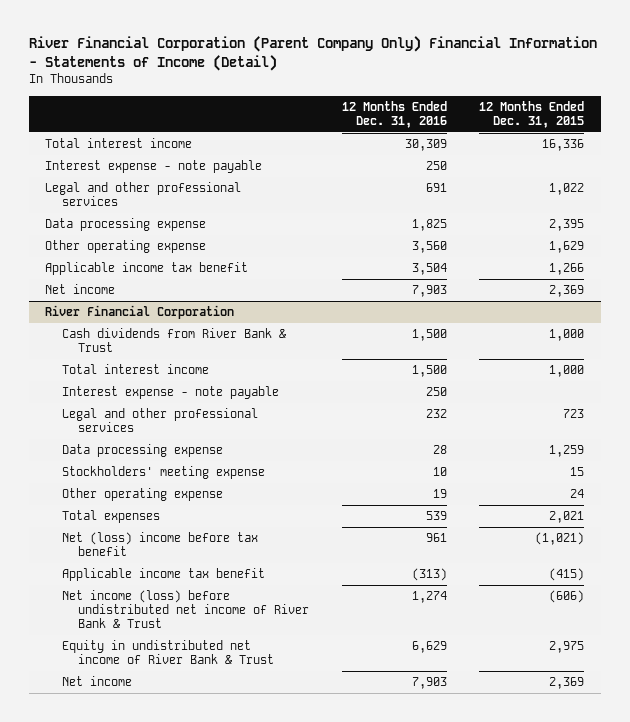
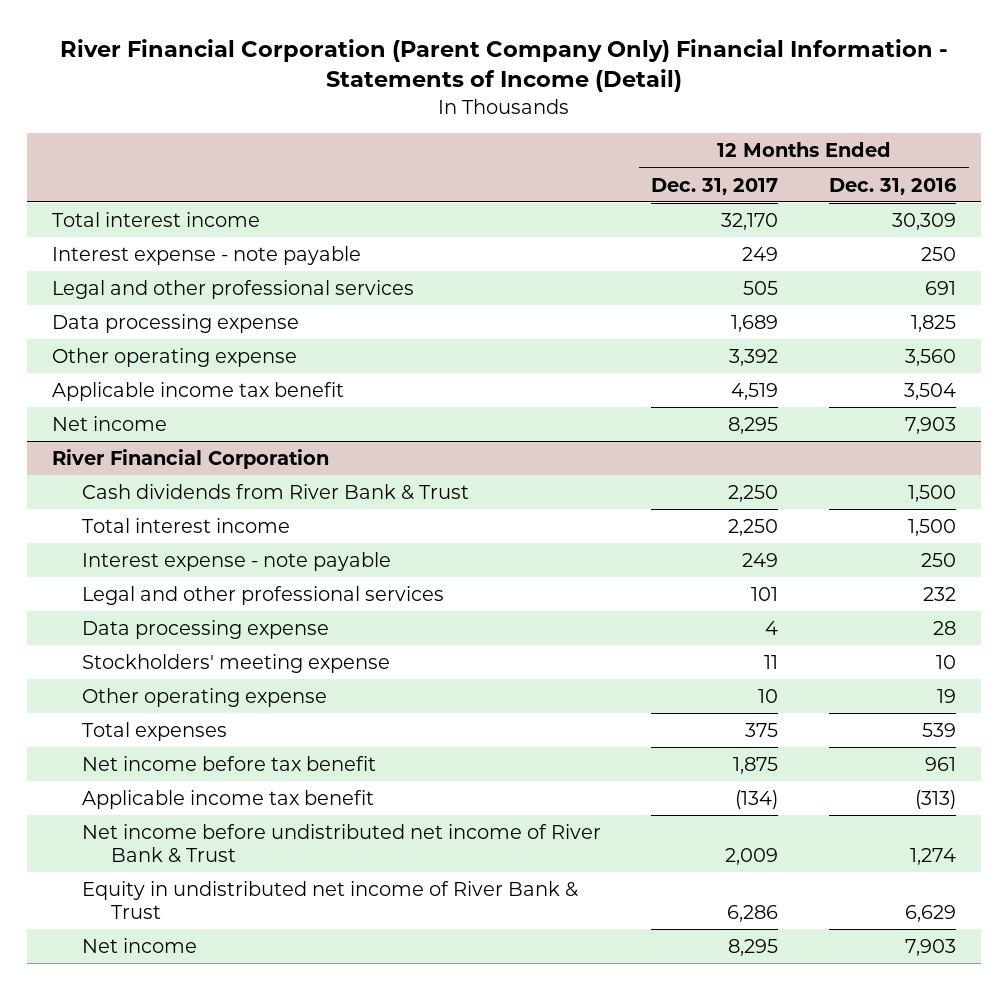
- | 12 Months Ended Dec. 31, 2016 | 12 Months Ended Dec. 31, 2015
+ | 12 Months Ended Dec. 31, 2017 | 12 Months Ended Dec. 31, 2016
@ River Financial Corporation
- Net (loss) income before tax benefit | 961 | (1,021)
+ Net income before tax benefit | 1,875 | 961
- Net income (loss) before undistributed net income of River Bank & Trust | 1,274 | (606)
+ Net income before undistributed net income of River Bank & Trust | 2,009 | 1,274

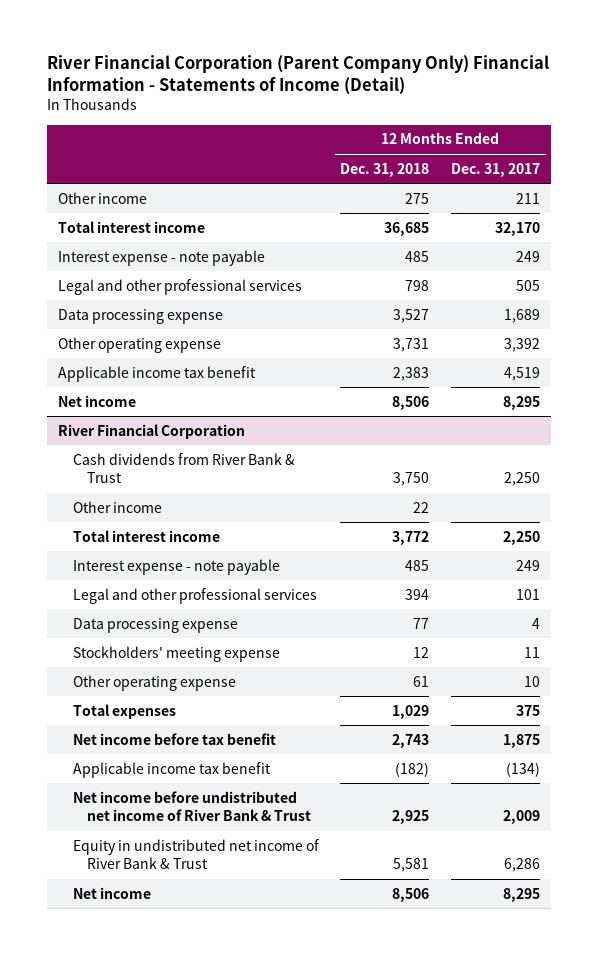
- | 12 Months Ended Dec. 31, 2017 | 12 Months Ended Dec. 31, 2016
+ | 12 Months Ended Dec. 31, 2018 | 12 Months Ended Dec. 31, 2017
+ Other income | 275 | 211
@ River Financial Corporation
+ Other income | 22 |

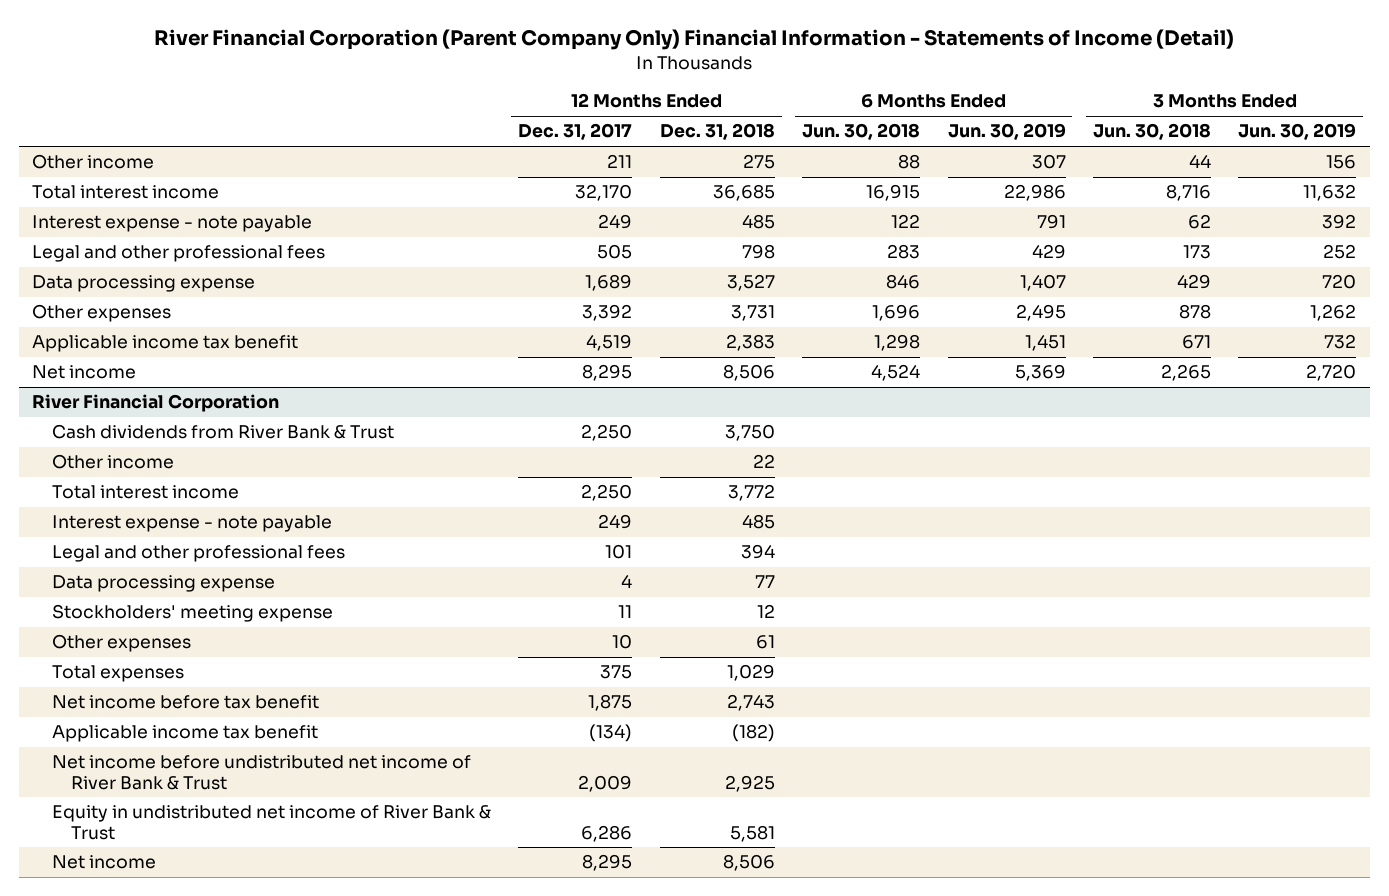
- | 12 Months Ended Dec. 31, 2018 | 12 Months Ended Dec. 31, 2017
+ | 12 Months Ended Dec. 31, 2017 | 12 Months Ended Dec. 31, 2018 | 6 Months Ended Jun. 30, 2018 | 6 Months Ended Jun. 30, 2019 | 3 Months Ended Jun. 30, 2018 | 3 Months Ended Jun. 30, 2019
- Legal and other professional services | 798 | 505
+ Legal and other professional fees | 505 | 798 | 283 | 429 | 173 | 252
- Other operating expense | 3,731 | 3,392
+ Other expenses | 3,392 | 3,731 | 1,696 | 2,495 | 878 | 1,262
@ River Financial Corporation
- Legal and other professional services | 394 | 101
+ Legal and other professional fees | 101 | 394 | | | |
- Other operating expense | 61 | 10
+ Other expenses | 10 | 61 | | | |

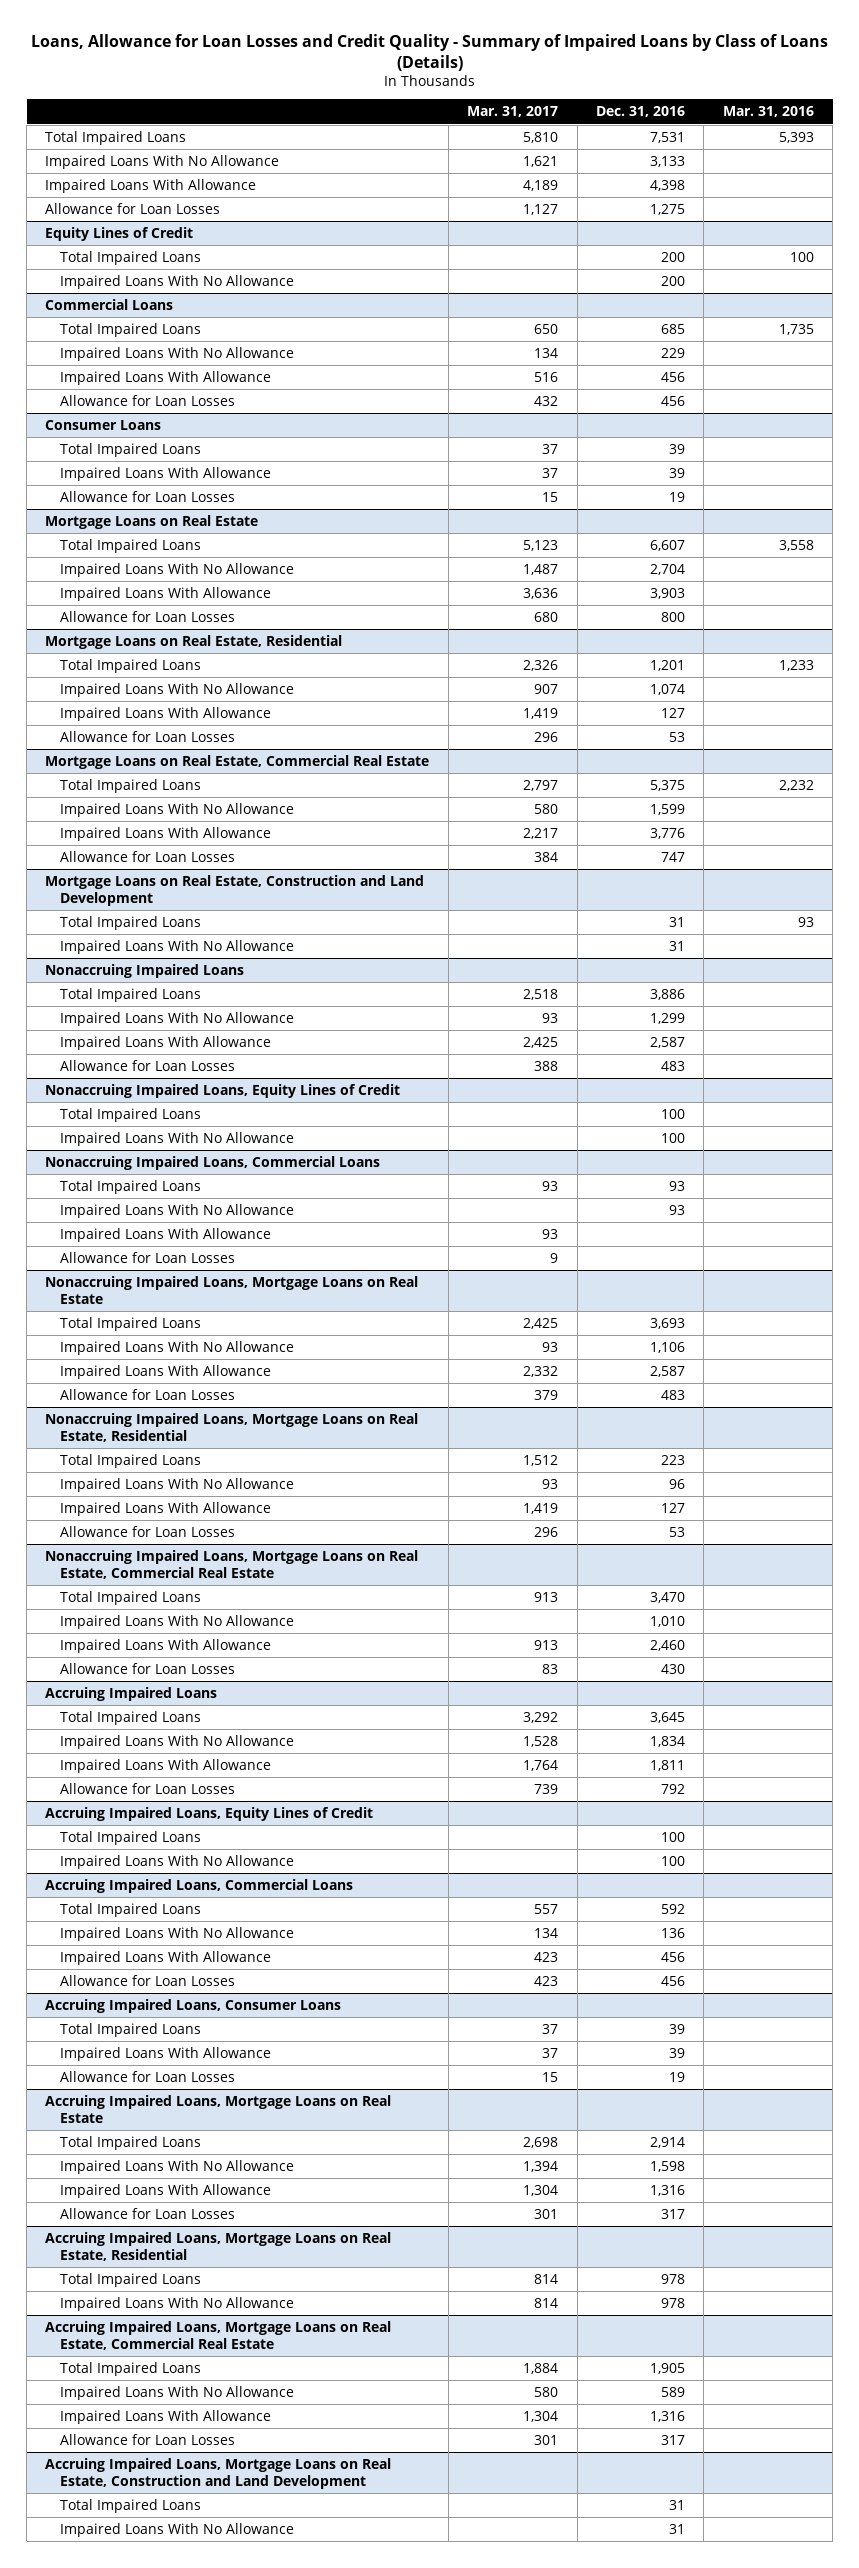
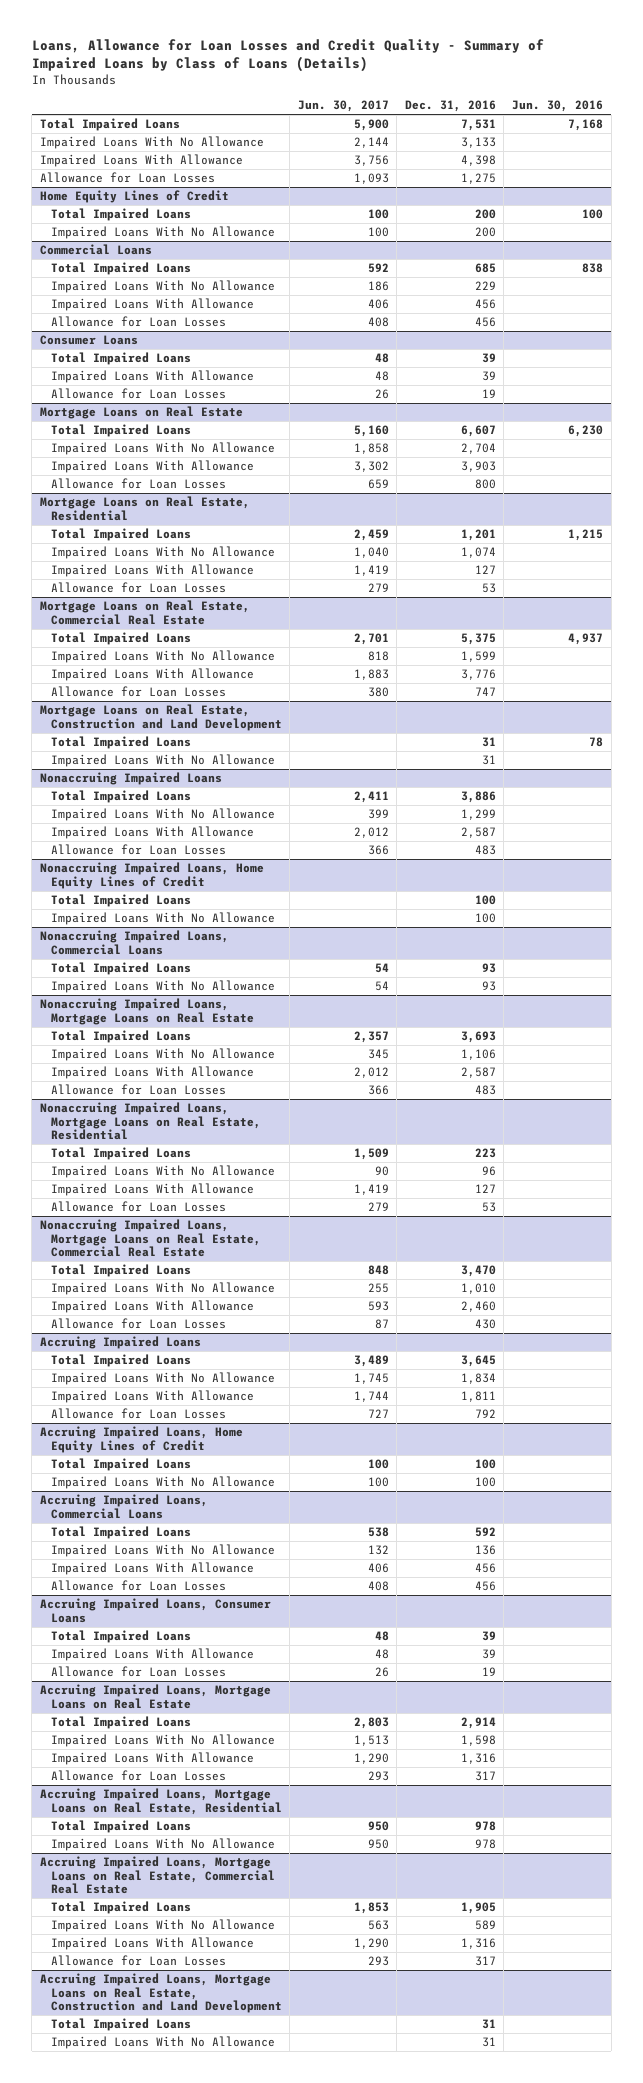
- | Mar. 31, 2017 | Dec. 31, 2016 | Mar. 31, 2016
+ | Jun. 30, 2017 | Dec. 31, 2016 | Jun. 30, 2016
- Equity Lines of Credit
+ Home Equity Lines of Credit
- Nonaccruing Impaired Loans, Equity Lines of Credit
+ Nonaccruing Impaired Loans, Home Equity Lines of Credit
@ Nonaccruing Impaired Loans, Commercial Loans
- Impaired Loans With Allowance | 93 | |
- Allowance for Loan Losses | 9 | |
- Accruing Impaired Loans, Equity Lines of Credit
+ Accruing Impaired Loans, Home Equity Lines of Credit

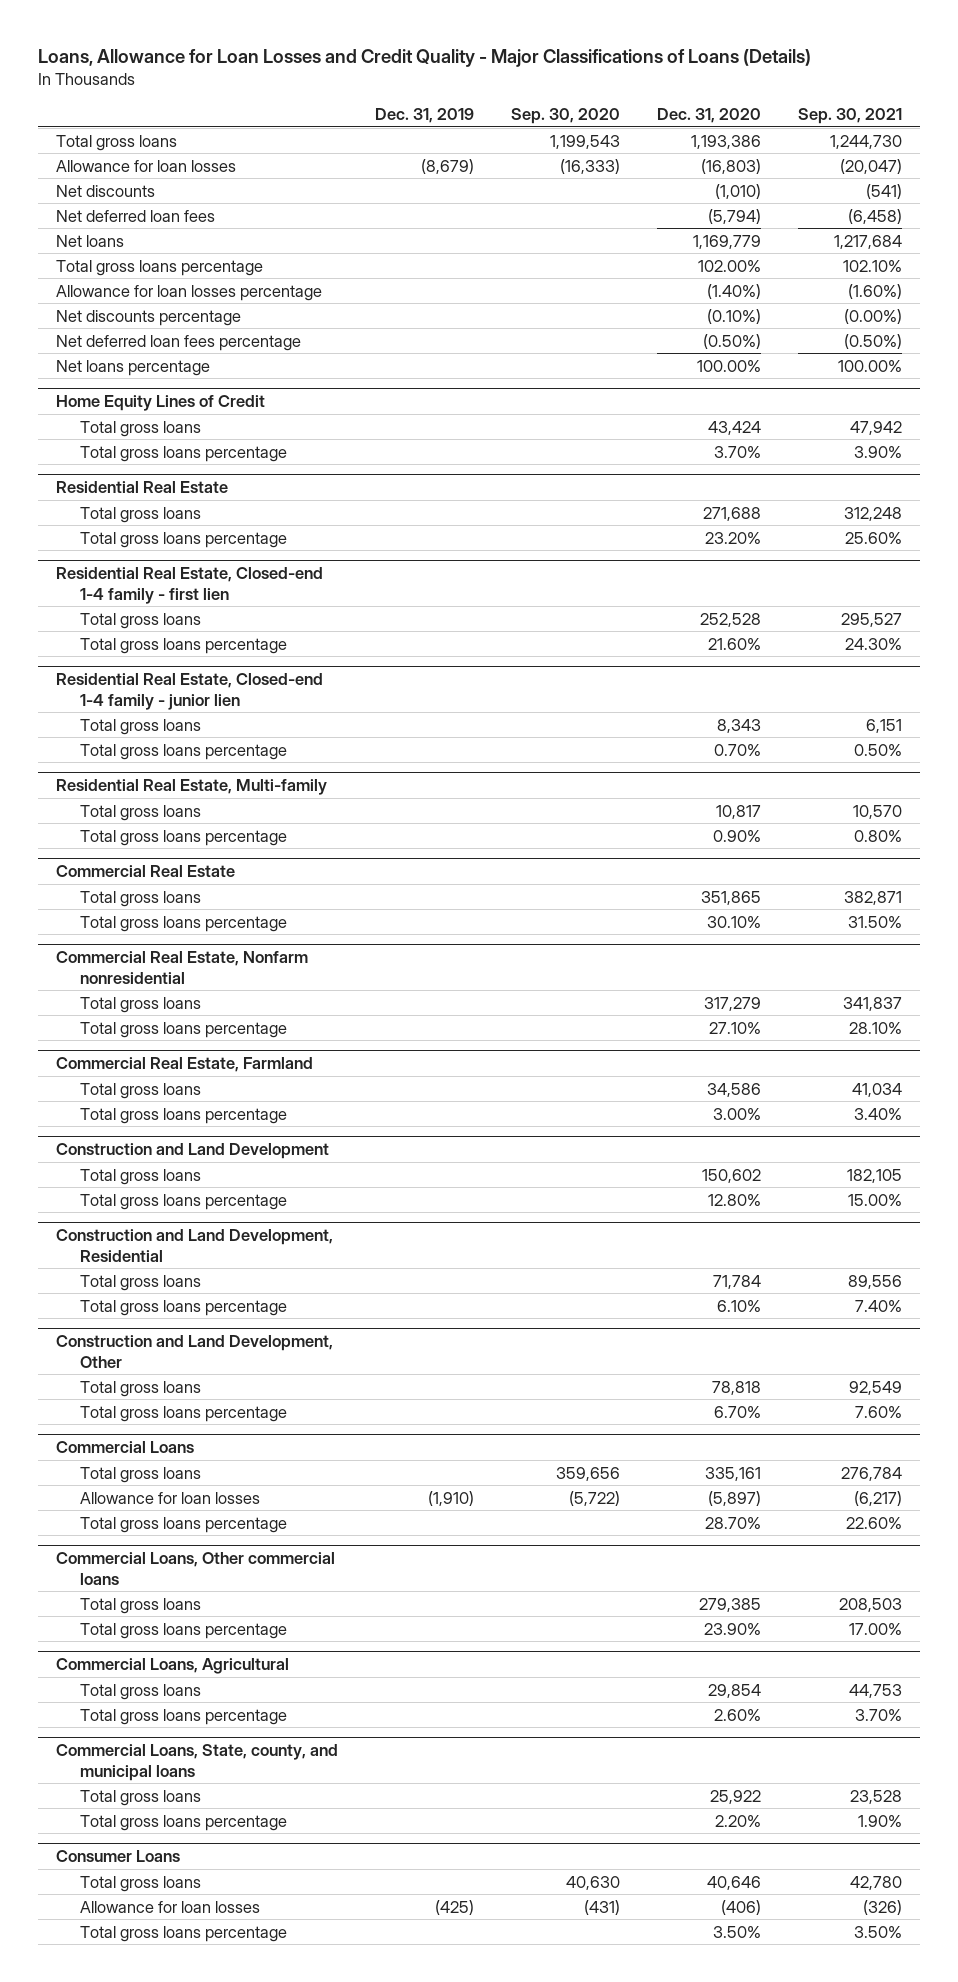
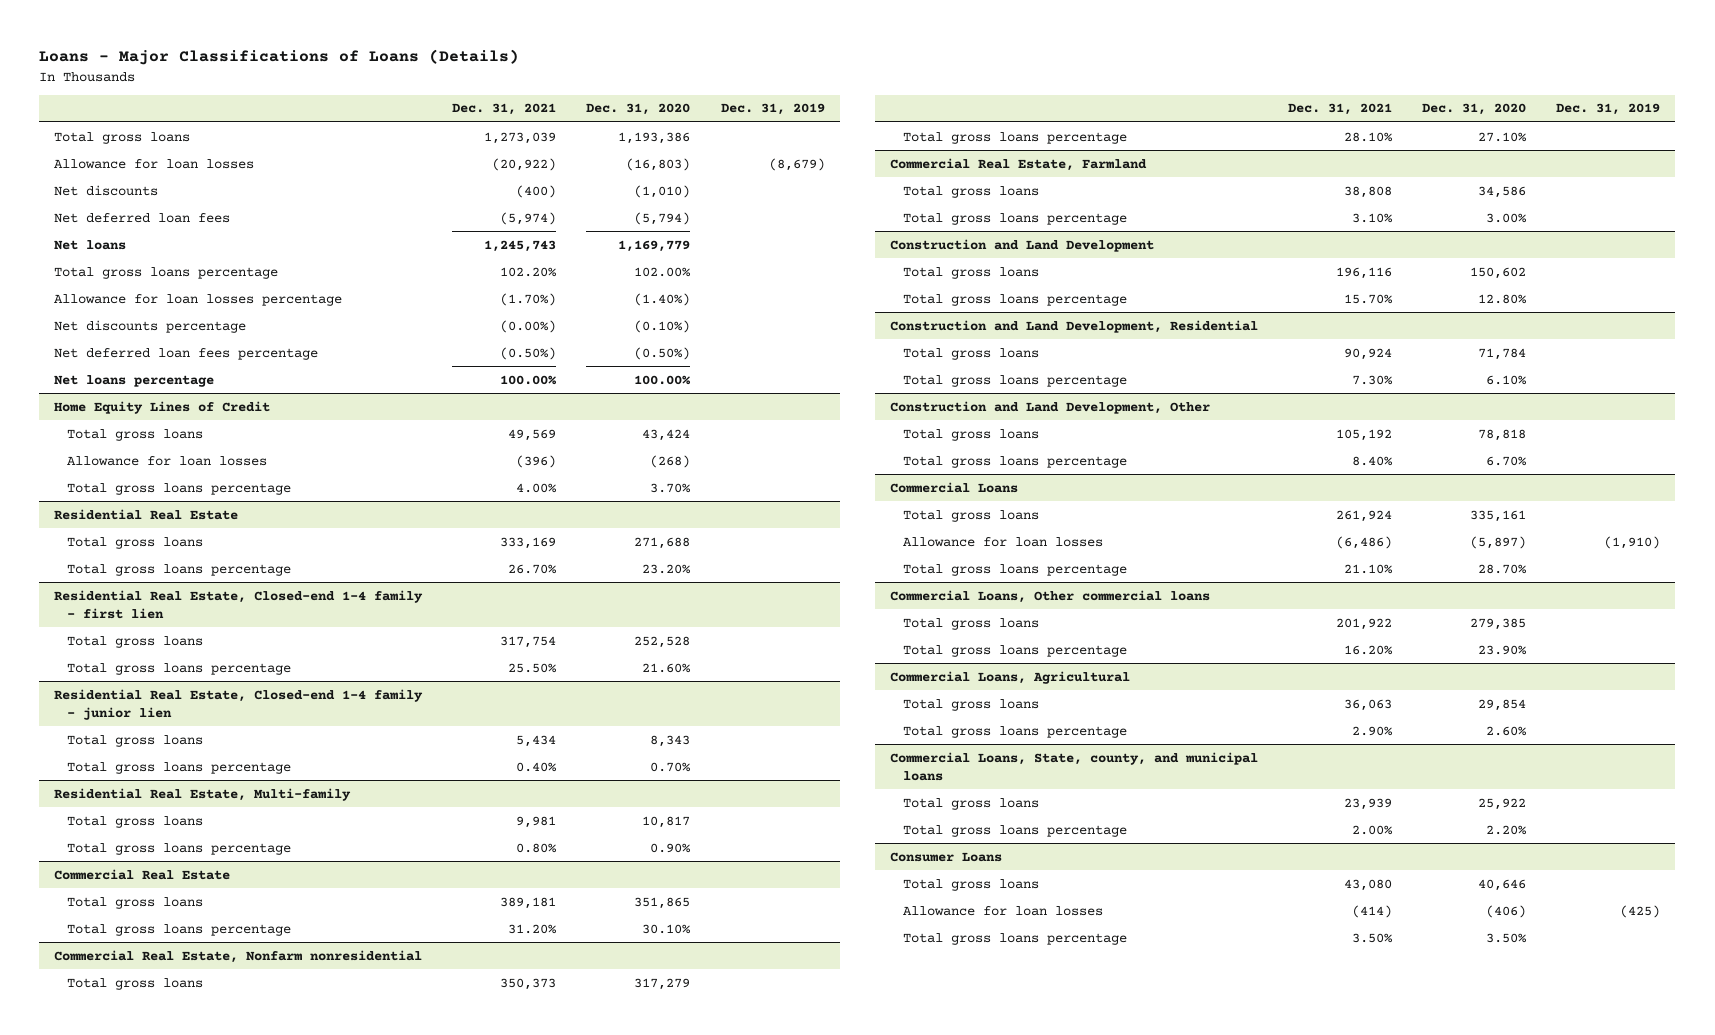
- Loans, Allowance for Loan Losses and Credit Quality - Major Classifications of Loans (Details)
+ Loans - Major Classifications of Loans (Details)
- | Dec. 31, 2019 | Sep. 30, 2020 | Dec. 31, 2020 | Sep. 30, 2021
+ | Dec. 31, 2021 | Dec. 31, 2020 | Dec. 31, 2019
@ Home Equity Lines of Credit
+ Allowance for loan losses | (396) | (268) |

